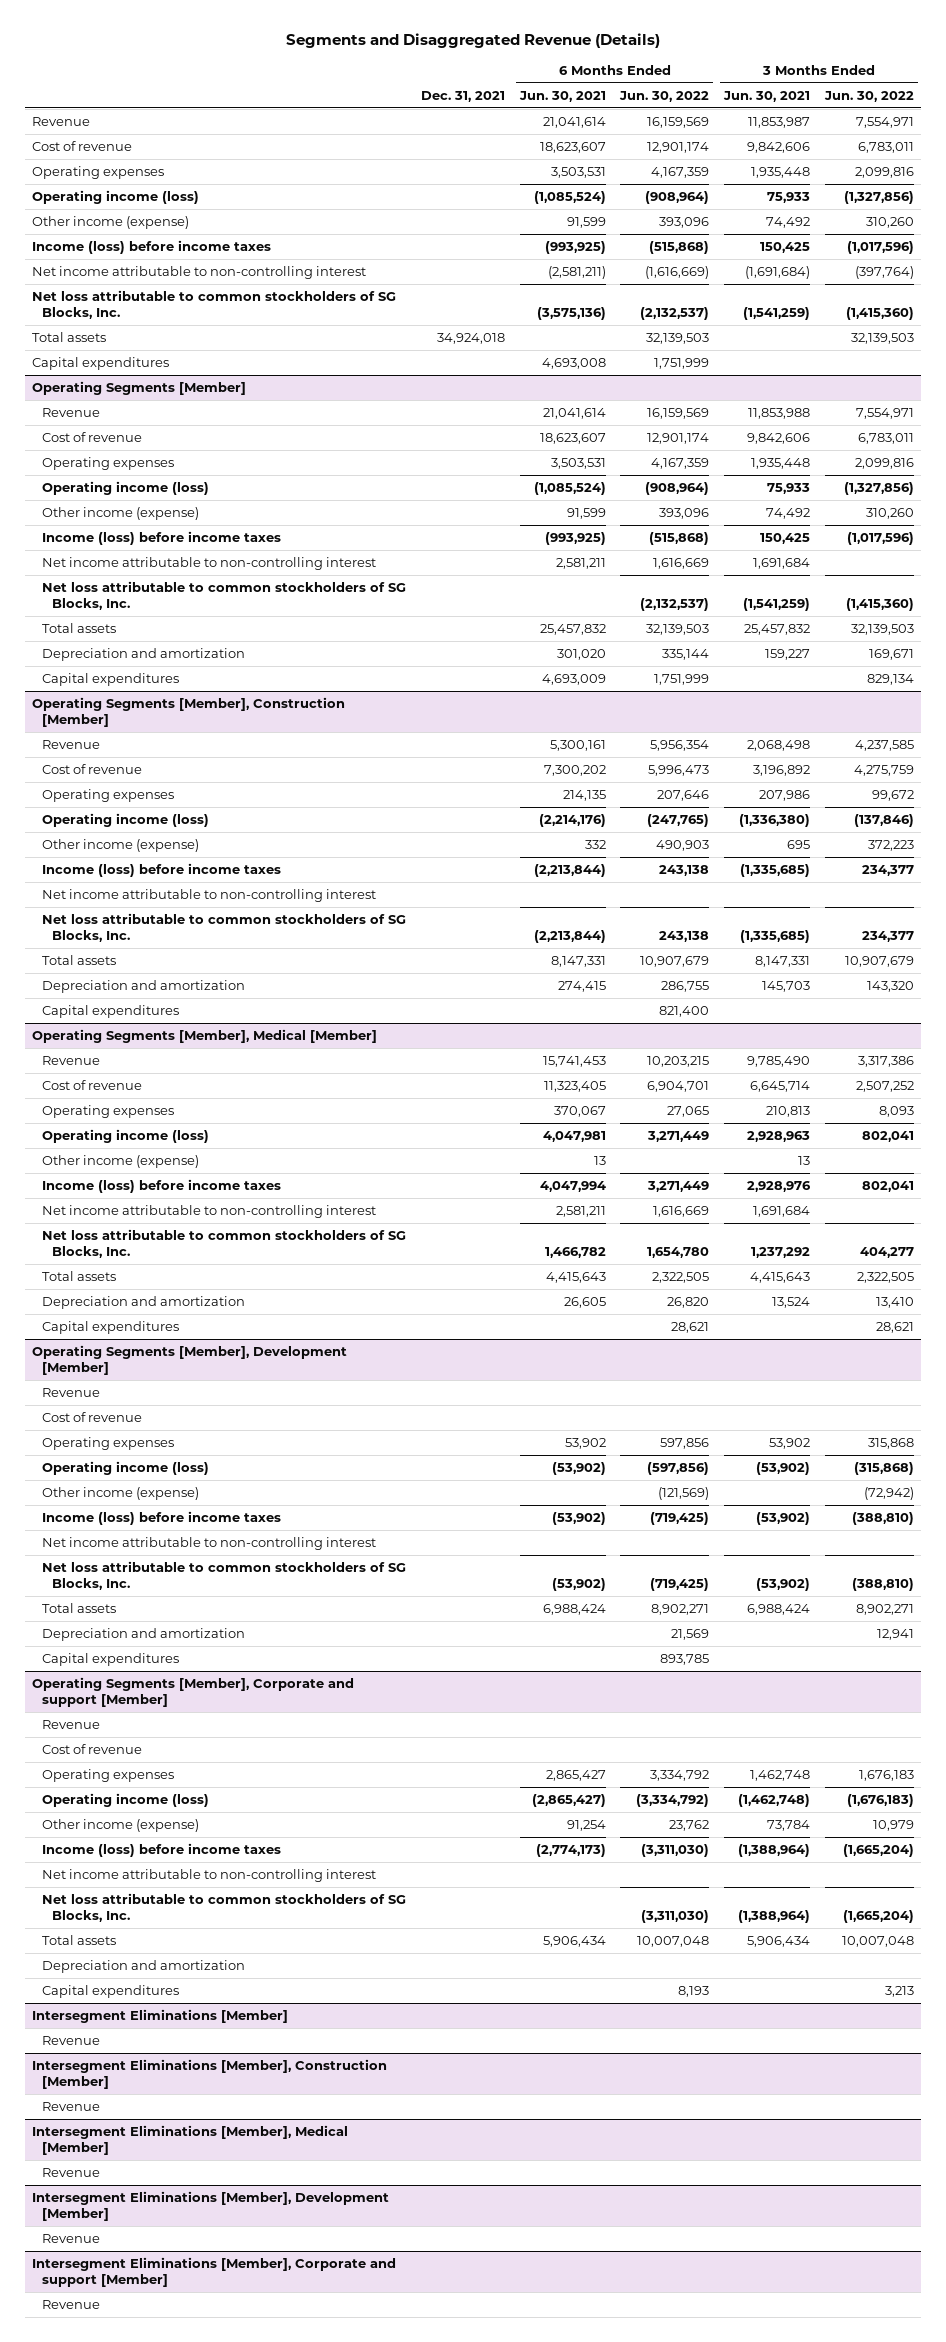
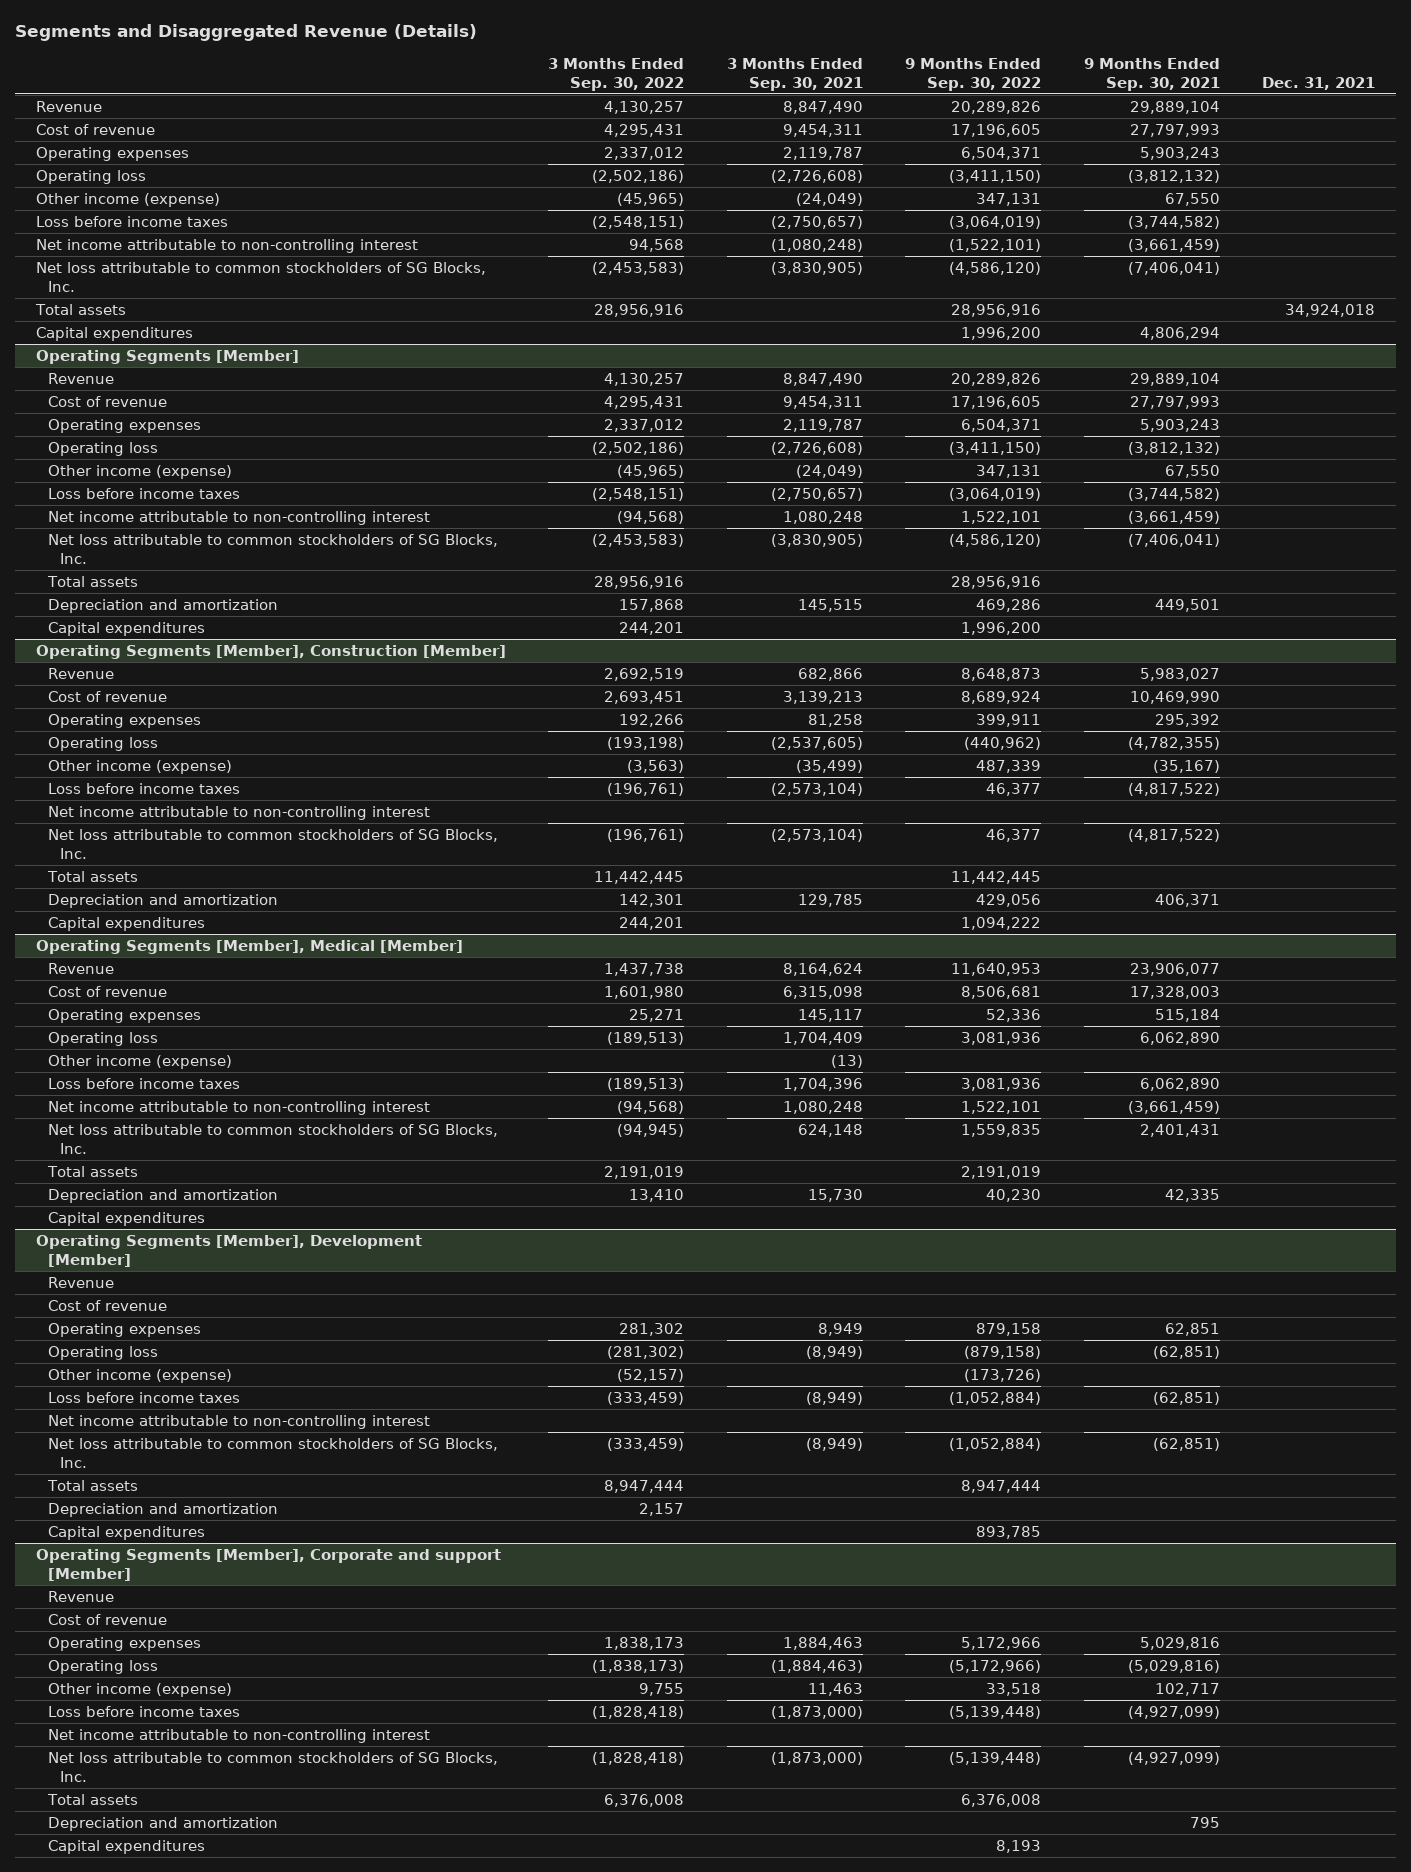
- | Dec. 31, 2021 | 6 Months Ended Jun. 30, 2021 | 6 Months Ended Jun. 30, 2022 | 3 Months Ended Jun. 30, 2021 | 3 Months Ended Jun. 30, 2022
+ | 3 Months Ended Sep. 30, 2022 | 3 Months Ended Sep. 30, 2021 | 9 Months Ended Sep. 30, 2022 | 9 Months Ended Sep. 30, 2021 | Dec. 31, 2021
- Operating income (loss) | | (1,085,524) | (908,964) | 75,933 | (1,327,856)
+ Operating loss | (2,502,186) | (2,726,608) | (3,411,150) | (3,812,132) |
- Income (loss) before income taxes | | (993,925) | (515,868) | 150,425 | (1,017,596)
+ Loss before income taxes | (2,548,151) | (2,750,657) | (3,064,019) | (3,744,582) |
@ Operating Segments [Member]
- Operating income (loss) | | (1,085,524) | (908,964) | 75,933 | (1,327,856)
+ Operating loss | (2,502,186) | (2,726,608) | (3,411,150) | (3,812,132) |
- Income (loss) before income taxes | | (993,925) | (515,868) | 150,425 | (1,017,596)
+ Loss before income taxes | (2,548,151) | (2,750,657) | (3,064,019) | (3,744,582) |
@ Operating Segments [Member], Construction [Member]
- Operating income (loss) | | (2,214,176) | (247,765) | (1,336,380) | (137,846)
+ Operating loss | (193,198) | (2,537,605) | (440,962) | (4,782,355) |
- Income (loss) before income taxes | | (2,213,844) | 243,138 | (1,335,685) | 234,377
+ Loss before income taxes | (196,761) | (2,573,104) | 46,377 | (4,817,522) |
@ Operating Segments [Member], Medical [Member]
- Operating income (loss) | | 4,047,981 | 3,271,449 | 2,928,963 | 802,041
+ Operating loss | (189,513) | 1,704,409 | 3,081,936 | 6,062,890 |
- Income (loss) before income taxes | | 4,047,994 | 3,271,449 | 2,928,976 | 802,041
+ Loss before income taxes | (189,513) | 1,704,396 | 3,081,936 | 6,062,890 |
@ Operating Segments [Member], Development [Member]
- Operating income (loss) | | (53,902) | (597,856) | (53,902) | (315,868)
+ Operating loss | (281,302) | (8,949) | (879,158) | (62,851) |
- Income (loss) before income taxes | | (53,902) | (719,425) | (53,902) | (388,810)
+ Loss before income taxes | (333,459) | (8,949) | (1,052,884) | (62,851) |
@ Operating Segments [Member], Corporate and support [Member]
- Operating income (loss) | | (2,865,427) | (3,334,792) | (1,462,748) | (1,676,183)
+ Operating loss | (1,838,173) | (1,884,463) | (5,172,966) | (5,029,816) |
- Income (loss) before income taxes | | (2,774,173) | (3,311,030) | (1,388,964) | (1,665,204)
+ Loss before income taxes | (1,828,418) | (1,873,000) | (5,139,448) | (4,927,099) |
- Intersegment Eliminations [Member]
- Revenue
- Intersegment Eliminations [Member], Construction [Member]
- Revenue
- Intersegment Eliminations [Member], Medical [Member]
- Revenue
- Intersegment Eliminations [Member], Development [Member]
- Revenue
- Intersegment Eliminations [Member], Corporate and support [Member]
- Revenue

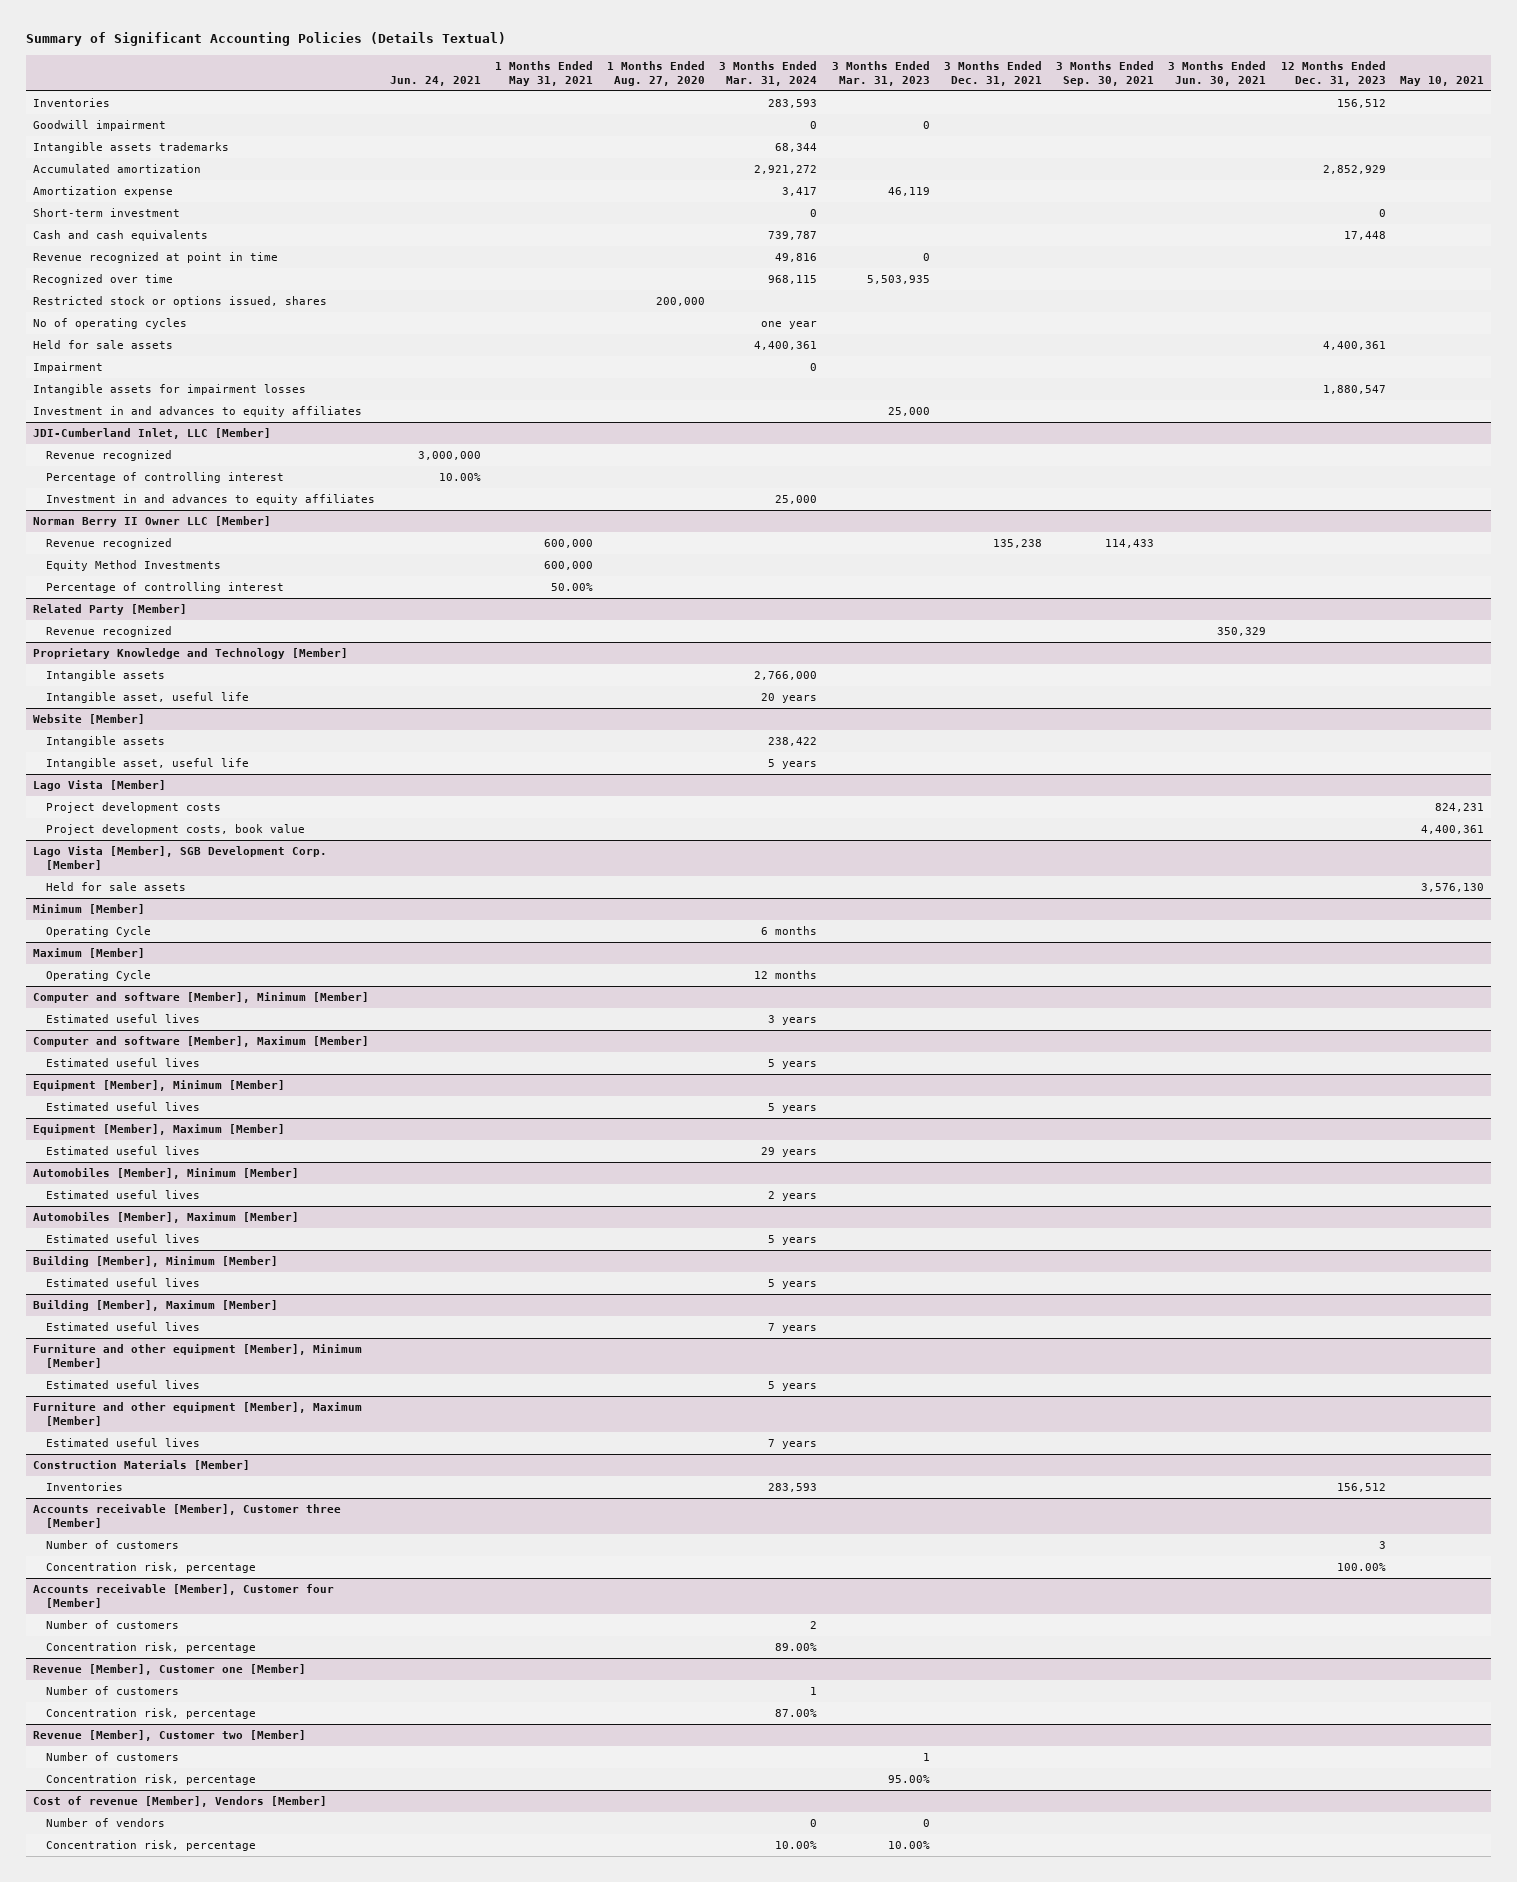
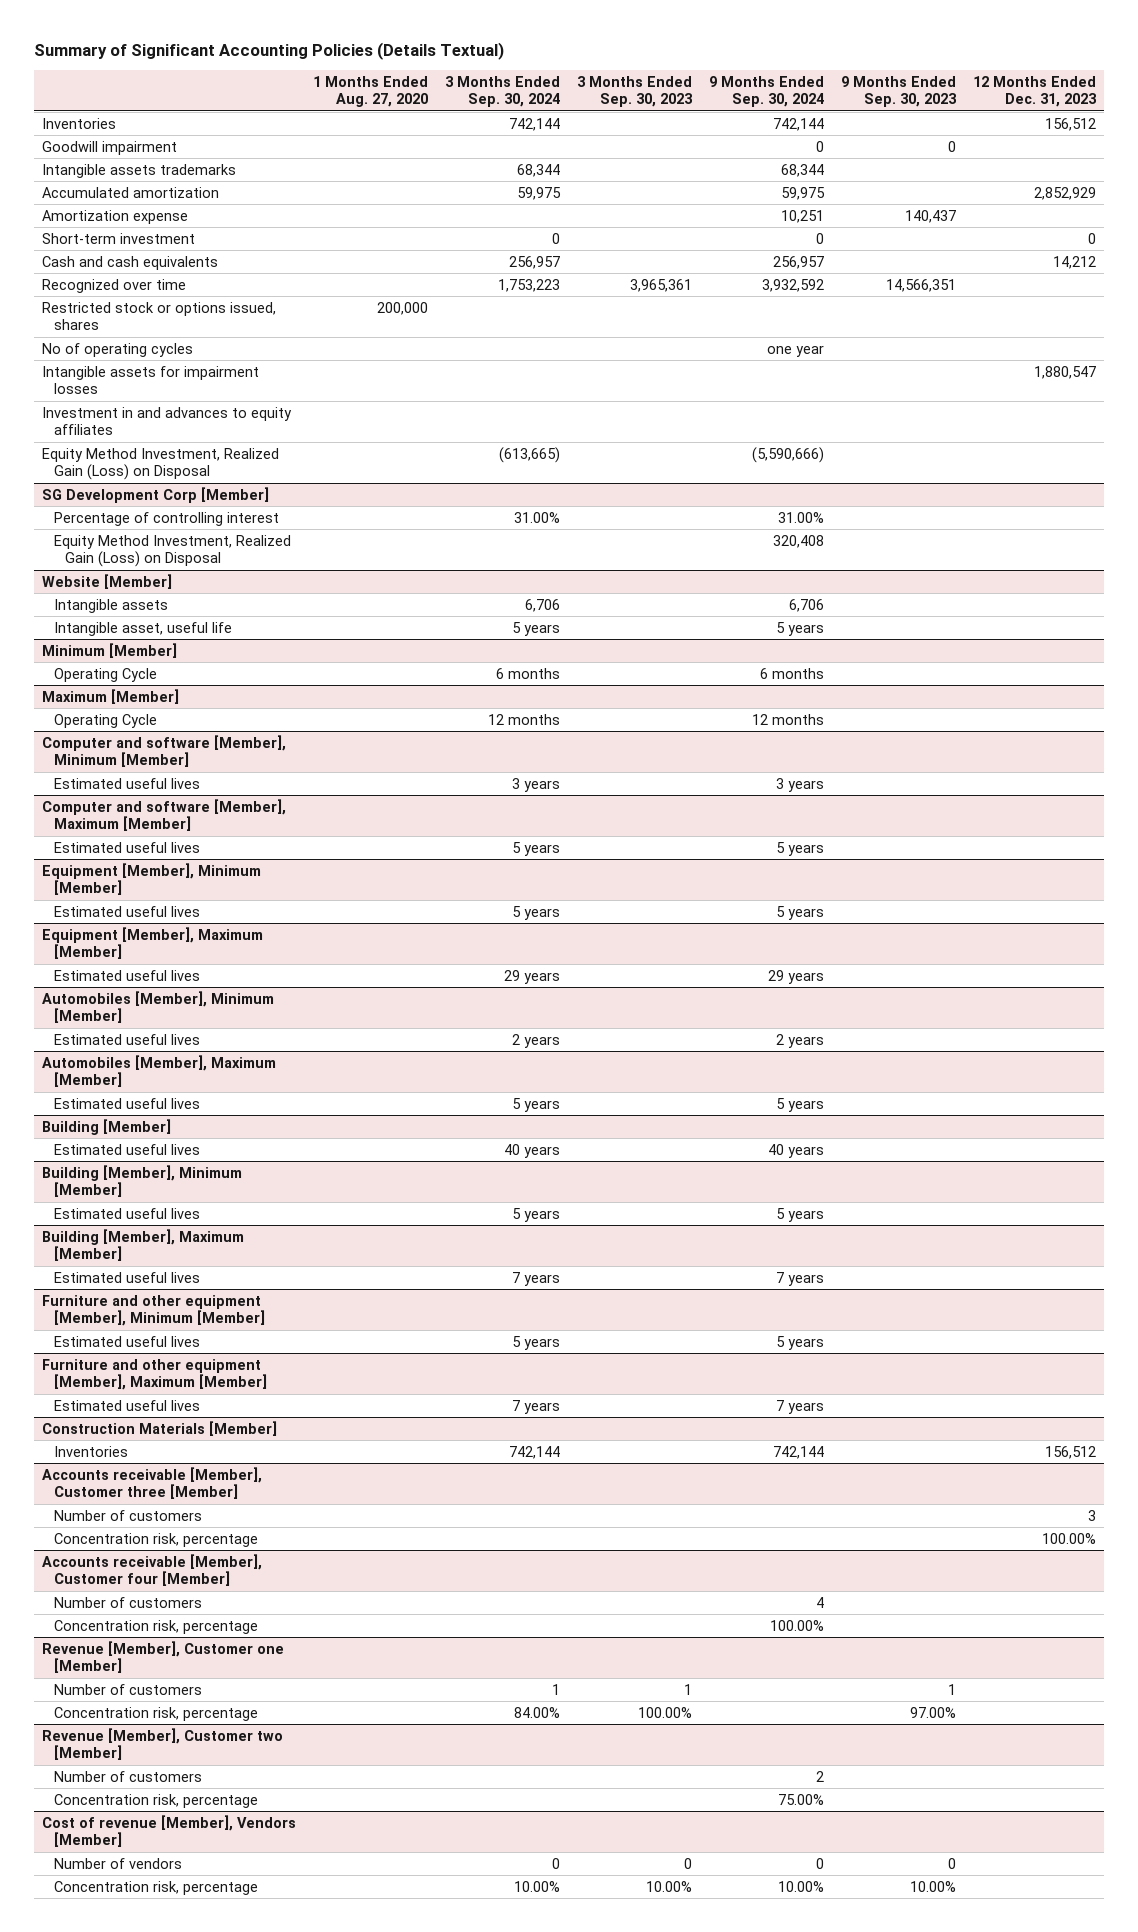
- | Jun. 24, 2021 | 1 Months Ended May 31, 2021 | 1 Months Ended Aug. 27, 2020 | 3 Months Ended Mar. 31, 2024 | 3 Months Ended Mar. 31, 2023 | 3 Months Ended Dec. 31, 2021 | 3 Months Ended Sep. 30, 2021 | 3 Months Ended Jun. 30, 2021 | 12 Months Ended Dec. 31, 2023 | May 10, 2021
+ | 1 Months Ended Aug. 27, 2020 | 3 Months Ended Sep. 30, 2024 | 3 Months Ended Sep. 30, 2023 | 9 Months Ended Sep. 30, 2024 | 9 Months Ended Sep. 30, 2023 | 12 Months Ended Dec. 31, 2023
- Cash and cash equivalents | | | | 739,787 | | | | | 17,448 |
- Revenue recognized at point in time | | | | 49,816 | 0 | | | | |
+ Cash and cash equivalents | | 256,957 | | 256,957 | | 14,212
- Held for sale assets | | | | 4,400,361 | | | | | 4,400,361 |
- Impairment | | | | 0 | | | | | |
- JDI-Cumberland Inlet, LLC [Member]
- Revenue recognized | 3,000,000 | | | | | | | | |
- Percentage of controlling interest | 10.00% | | | | | | | | |
- Investment in and advances to equity affiliates | | | | 25,000 | | | | | |
- Norman Berry II Owner LLC [Member]
- Revenue recognized | | 600,000 | | | | 135,238 | 114,433 | | |
- Equity Method Investments | | 600,000 | | | | | | | |
- Percentage of controlling interest | | 50.00% | | | | | | | |
- Related Party [Member]
- Revenue recognized | | | | | | | | 350,329 | |
- Proprietary Knowledge and Technology [Member]
- Intangible assets | | | | 2,766,000 | | | | | |
- Intangible asset, useful life | | | | 20 years | | | | | |
+ Equity Method Investment, Realized Gain (Loss) on Disposal | | (613,665) | | (5,590,666) | |
+ SG Development Corp [Member]
+ Percentage of controlling interest | | 31.00% | | 31.00% | |
+ Equity Method Investment, Realized Gain (Loss) on Disposal | | | | 320,408 | |
- Lago Vista [Member]
- Project development costs | | | | | | | | | | 824,231
- Project development costs, book value | | | | | | | | | | 4,400,361
- Lago Vista [Member], SGB Development Corp. [Member]
- Held for sale assets | | | | | | | | | | 3,576,130
+ Building [Member]
+ Estimated useful lives | | 40 years | | 40 years | |

